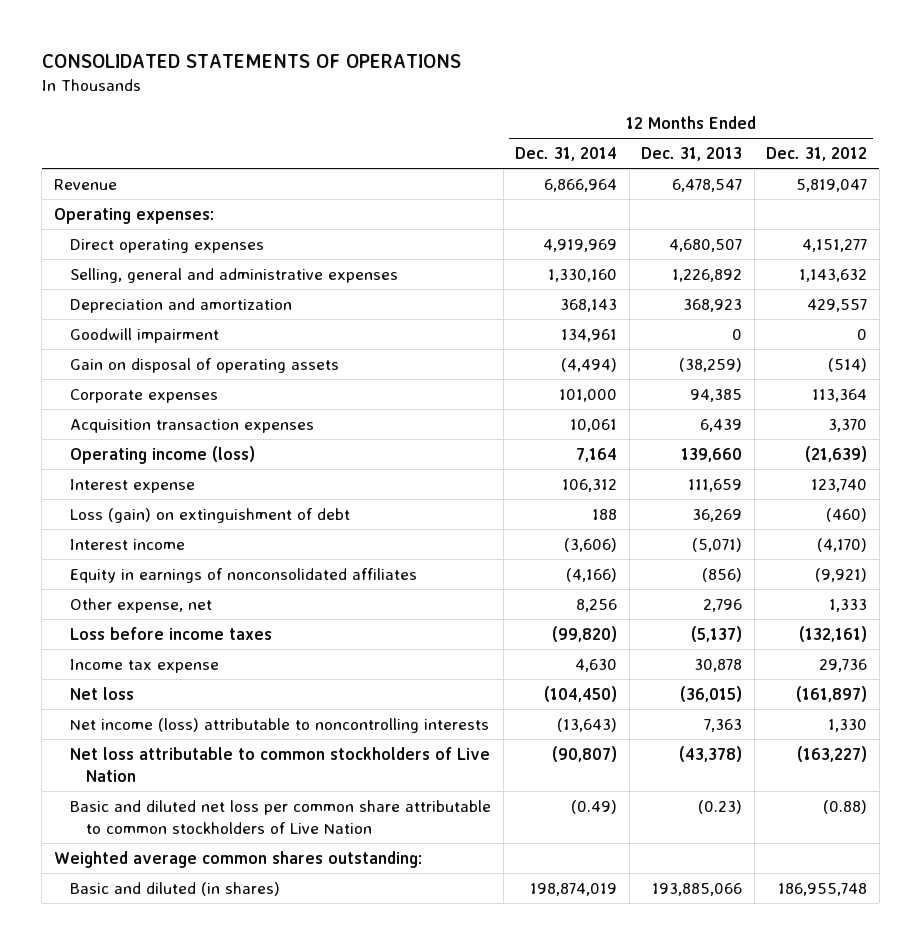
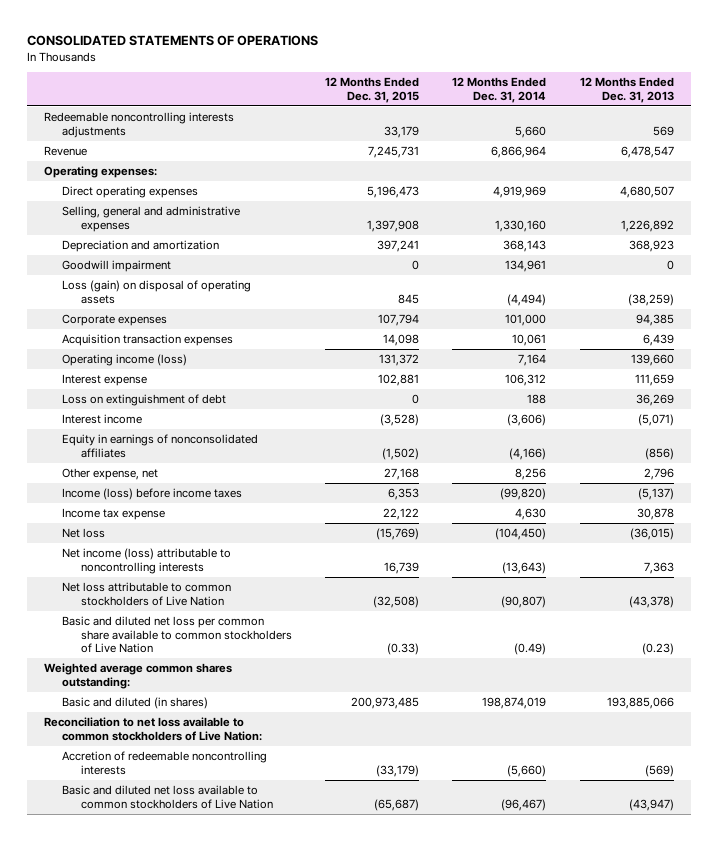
- | 12 Months Ended Dec. 31, 2014 | 12 Months Ended Dec. 31, 2013 | 12 Months Ended Dec. 31, 2012
+ | 12 Months Ended Dec. 31, 2015 | 12 Months Ended Dec. 31, 2014 | 12 Months Ended Dec. 31, 2013
+ Redeemable noncontrolling interests adjustments | 33,179 | 5,660 | 569
- Gain on disposal of operating assets | (4,494) | (38,259) | (514)
+ Loss (gain) on disposal of operating assets | 845 | (4,494) | (38,259)
- Loss (gain) on extinguishment of debt | 188 | 36,269 | (460)
+ Loss on extinguishment of debt | 0 | 188 | 36,269
- Loss before income taxes | (99,820) | (5,137) | (132,161)
+ Income (loss) before income taxes | 6,353 | (99,820) | (5,137)
- Basic and diluted net loss per common share attributable to common stockholders of Live Nation | (0.49) | (0.23) | (0.88)
+ Basic and diluted net loss per common share available to common stockholders of Live Nation | (0.33) | (0.49) | (0.23)
+ Reconciliation to net loss available to common stockholders of Live Nation:
+ Accretion of redeemable noncontrolling interests | (33,179) | (5,660) | (569)
+ Basic and diluted net loss available to common stockholders of Live Nation | (65,687) | (96,467) | (43,947)

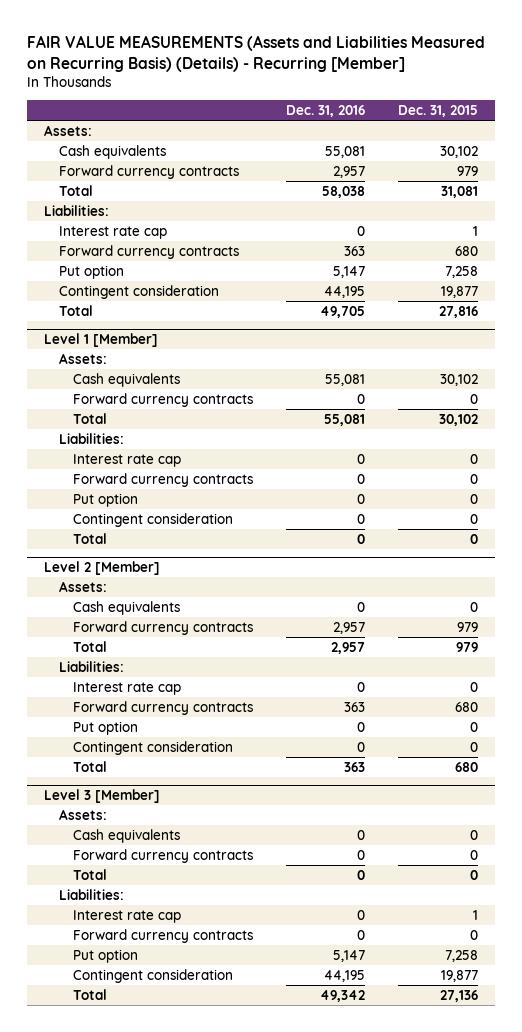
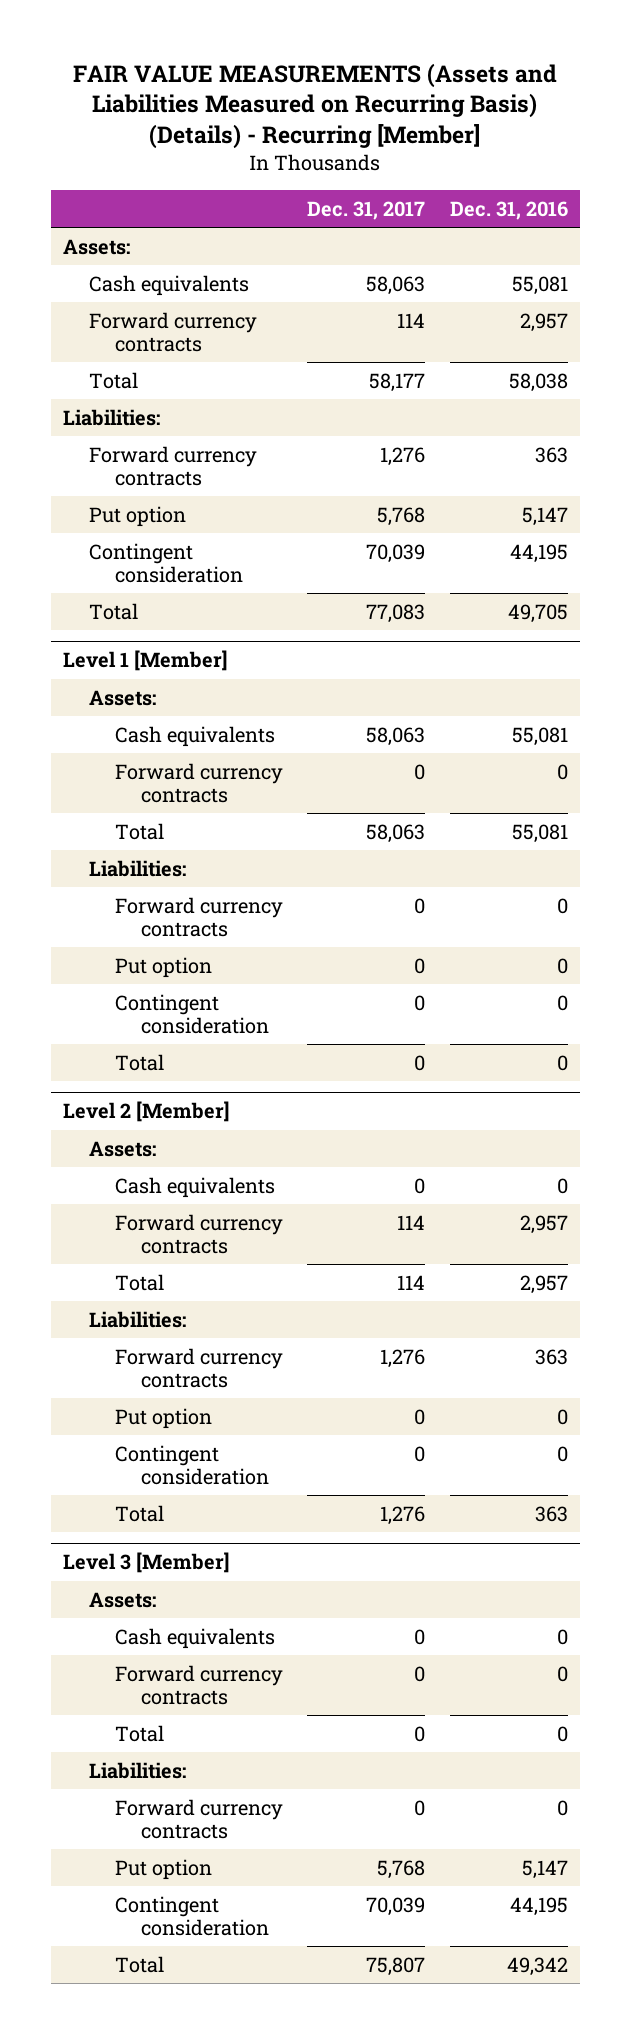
- | Dec. 31, 2016 | Dec. 31, 2015
+ | Dec. 31, 2017 | Dec. 31, 2016
- Interest rate cap | 0 | 1
@ Level 1 [Member]
- Interest rate cap | 0 | 0
@ Level 2 [Member]
- Interest rate cap | 0 | 0
@ Level 3 [Member]
- Interest rate cap | 0 | 1

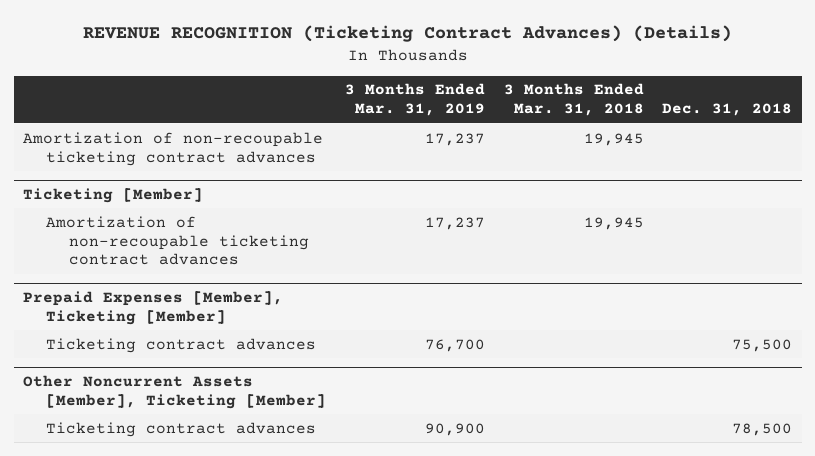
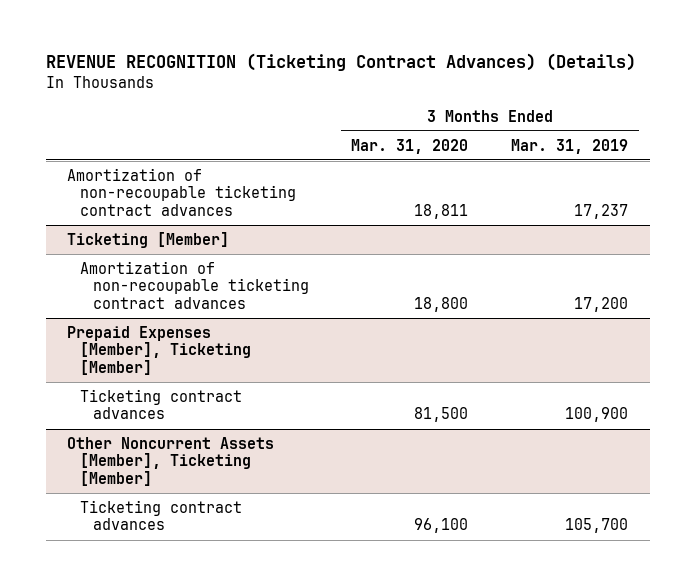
- | 3 Months Ended Mar. 31, 2019 | 3 Months Ended Mar. 31, 2018 | Dec. 31, 2018
+ | 3 Months Ended Mar. 31, 2020 | 3 Months Ended Mar. 31, 2019
@ Ticketing [Member]
- Amortization of non-recoupable ticketing contract advances | 17,237 | 19,945 |
+ Amortization of non-recoupable ticketing contract advances | 18,800 | 17,200
@ Prepaid Expenses [Member], Ticketing [Member]
- Ticketing contract advances | 76,700 | | 75,500
+ Ticketing contract advances | 81,500 | 100,900
@ Other Noncurrent Assets [Member], Ticketing [Member]
- Ticketing contract advances | 90,900 | | 78,500
+ Ticketing contract advances | 96,100 | 105,700

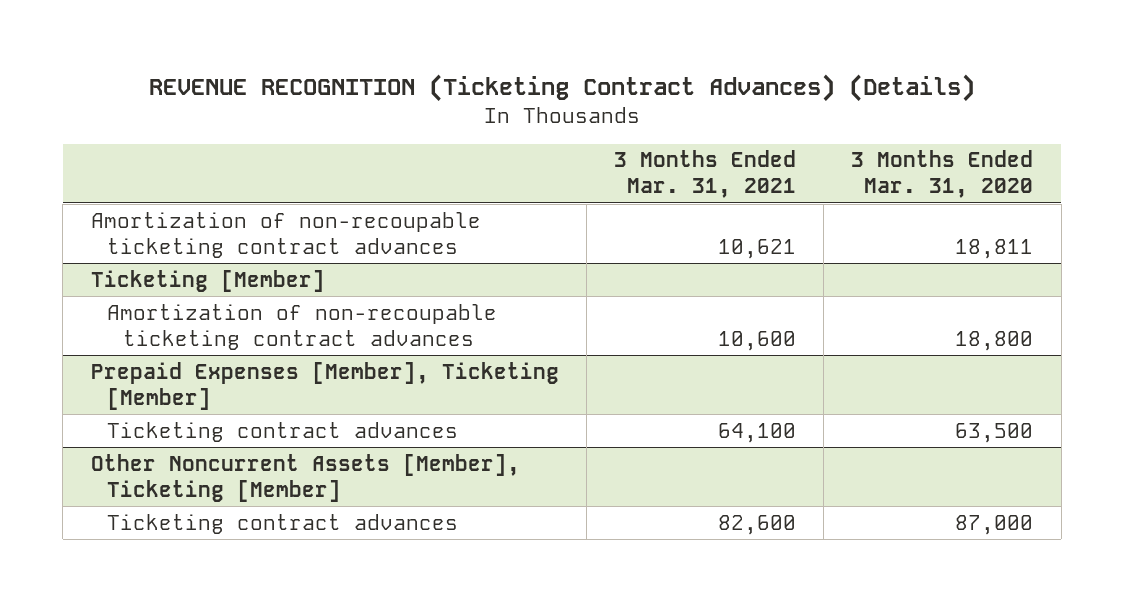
- | 3 Months Ended Mar. 31, 2020 | 3 Months Ended Mar. 31, 2019
+ | 3 Months Ended Mar. 31, 2021 | 3 Months Ended Mar. 31, 2020
@ Prepaid Expenses [Member], Ticketing [Member]
- Ticketing contract advances | 81,500 | 100,900
+ Ticketing contract advances | 64,100 | 63,500
@ Other Noncurrent Assets [Member], Ticketing [Member]
- Ticketing contract advances | 96,100 | 105,700
+ Ticketing contract advances | 82,600 | 87,000

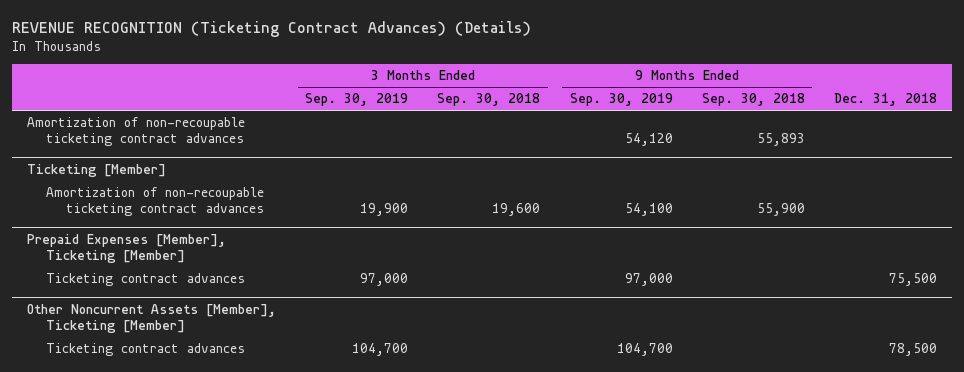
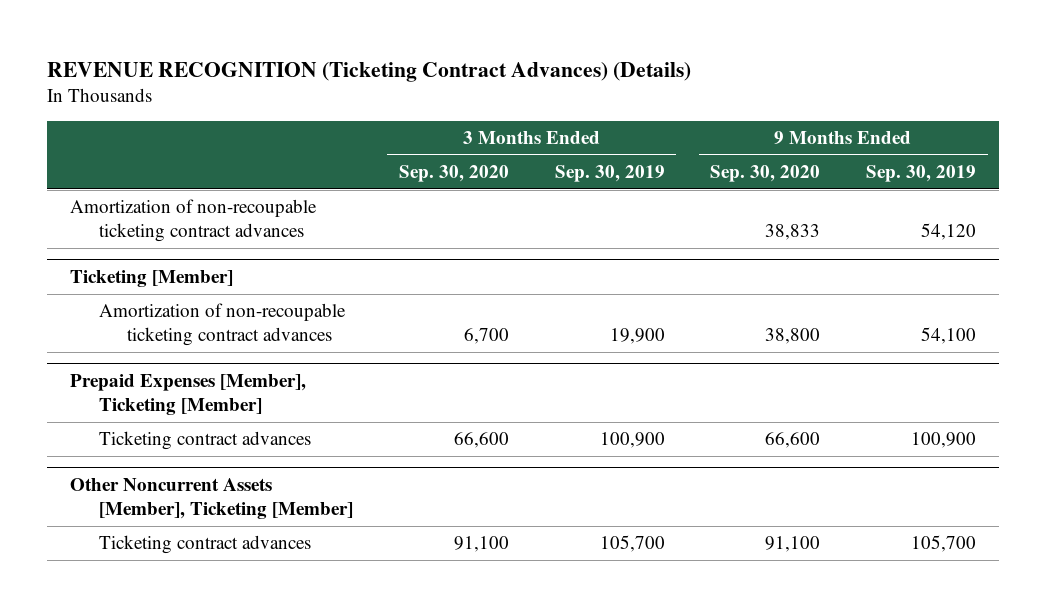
- | 3 Months Ended Sep. 30, 2019 | 3 Months Ended Sep. 30, 2018 | 9 Months Ended Sep. 30, 2019 | 9 Months Ended Sep. 30, 2018 | Dec. 31, 2018
+ | 3 Months Ended Sep. 30, 2020 | 3 Months Ended Sep. 30, 2019 | 9 Months Ended Sep. 30, 2020 | 9 Months Ended Sep. 30, 2019
@ Prepaid Expenses [Member], Ticketing [Member]
- Ticketing contract advances | 97,000 | | 97,000 | | 75,500
+ Ticketing contract advances | 66,600 | 100,900 | 66,600 | 100,900
@ Other Noncurrent Assets [Member], Ticketing [Member]
- Ticketing contract advances | 104,700 | | 104,700 | | 78,500
+ Ticketing contract advances | 91,100 | 105,700 | 91,100 | 105,700

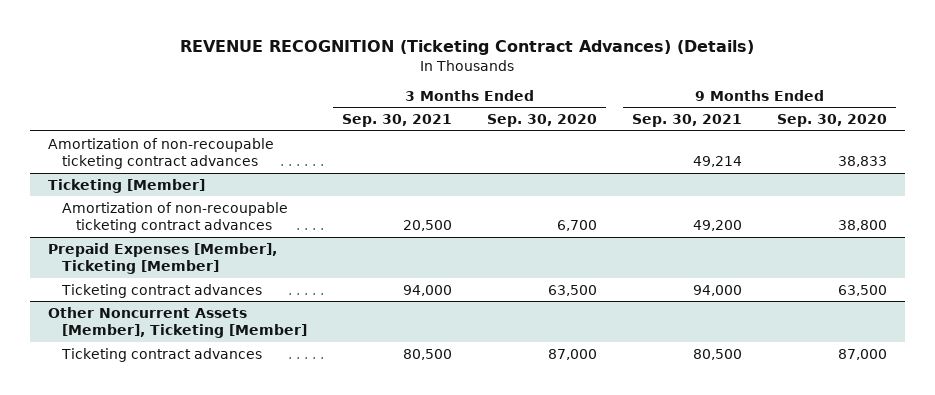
- | 3 Months Ended Sep. 30, 2020 | 3 Months Ended Sep. 30, 2019 | 9 Months Ended Sep. 30, 2020 | 9 Months Ended Sep. 30, 2019
+ | 3 Months Ended Sep. 30, 2021 | 3 Months Ended Sep. 30, 2020 | 9 Months Ended Sep. 30, 2021 | 9 Months Ended Sep. 30, 2020
@ Prepaid Expenses [Member], Ticketing [Member]
- Ticketing contract advances | 66,600 | 100,900 | 66,600 | 100,900
+ Ticketing contract advances | 94,000 | 63,500 | 94,000 | 63,500
@ Other Noncurrent Assets [Member], Ticketing [Member]
- Ticketing contract advances | 91,100 | 105,700 | 91,100 | 105,700
+ Ticketing contract advances | 80,500 | 87,000 | 80,500 | 87,000

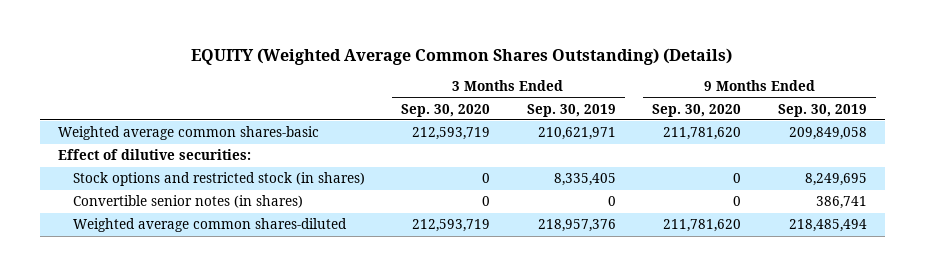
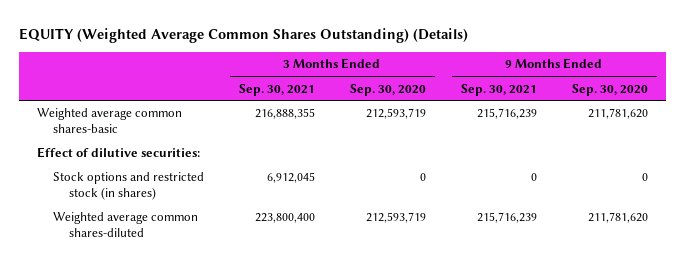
- | 3 Months Ended Sep. 30, 2020 | 3 Months Ended Sep. 30, 2019 | 9 Months Ended Sep. 30, 2020 | 9 Months Ended Sep. 30, 2019
+ | 3 Months Ended Sep. 30, 2021 | 3 Months Ended Sep. 30, 2020 | 9 Months Ended Sep. 30, 2021 | 9 Months Ended Sep. 30, 2020
- Convertible senior notes (in shares) | 0 | 0 | 0 | 386,741

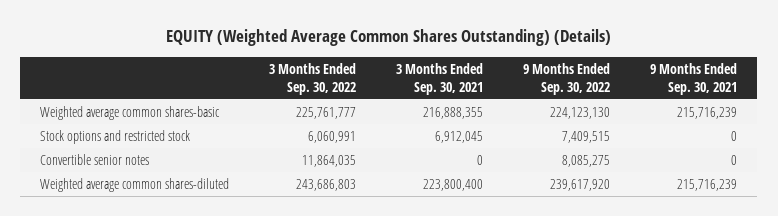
- | 3 Months Ended Sep. 30, 2021 | 3 Months Ended Sep. 30, 2020 | 9 Months Ended Sep. 30, 2021 | 9 Months Ended Sep. 30, 2020
+ | 3 Months Ended Sep. 30, 2022 | 3 Months Ended Sep. 30, 2021 | 9 Months Ended Sep. 30, 2022 | 9 Months Ended Sep. 30, 2021
- Effect of dilutive securities:
- Stock options and restricted stock (in shares) | 6,912,045 | 0 | 0 | 0
+ Stock options and restricted stock | 6,060,991 | 6,912,045 | 7,409,515 | 0
+ Convertible senior notes | 11,864,035 | 0 | 8,085,275 | 0

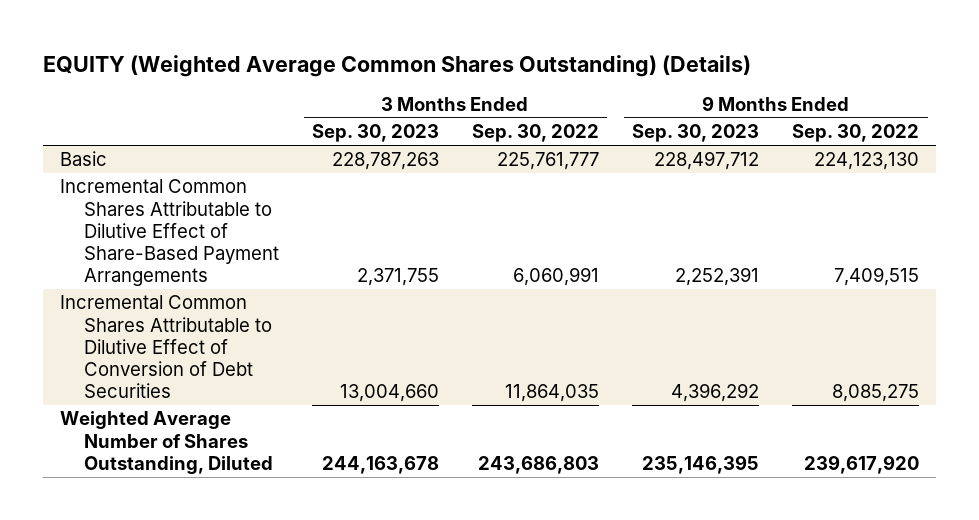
- | 3 Months Ended Sep. 30, 2022 | 3 Months Ended Sep. 30, 2021 | 9 Months Ended Sep. 30, 2022 | 9 Months Ended Sep. 30, 2021
+ | 3 Months Ended Sep. 30, 2023 | 3 Months Ended Sep. 30, 2022 | 9 Months Ended Sep. 30, 2023 | 9 Months Ended Sep. 30, 2022
- Weighted average common shares-basic | 225,761,777 | 216,888,355 | 224,123,130 | 215,716,239
- Stock options and restricted stock | 6,060,991 | 6,912,045 | 7,409,515 | 0
- Convertible senior notes | 11,864,035 | 0 | 8,085,275 | 0
- Weighted average common shares-diluted | 243,686,803 | 223,800,400 | 239,617,920 | 215,716,239
+ Basic | 228,787,263 | 225,761,777 | 228,497,712 | 224,123,130
+ Incremental Common Shares Attributable to Dilutive Effect of Share-Based Payment Arrangements | 2,371,755 | 6,060,991 | 2,252,391 | 7,409,515
+ Incremental Common Shares Attributable to Dilutive Effect of Conversion of Debt Securities | 13,004,660 | 11,864,035 | 4,396,292 | 8,085,275
+ Weighted Average Number of Shares Outstanding, Diluted | 244,163,678 | 243,686,803 | 235,146,395 | 239,617,920

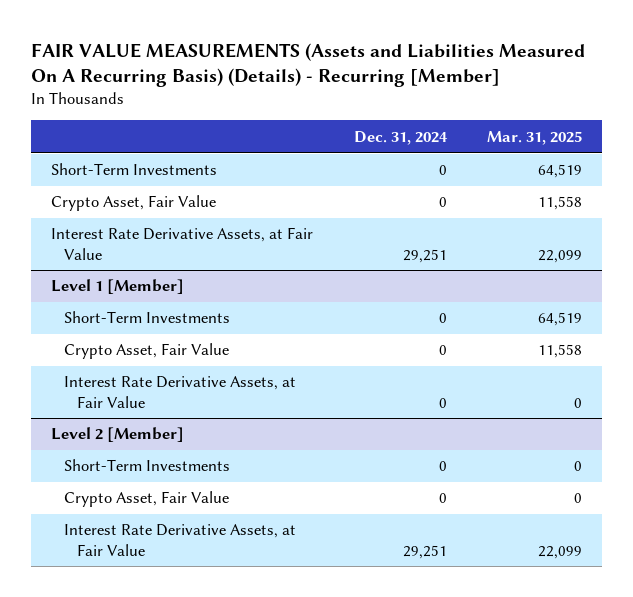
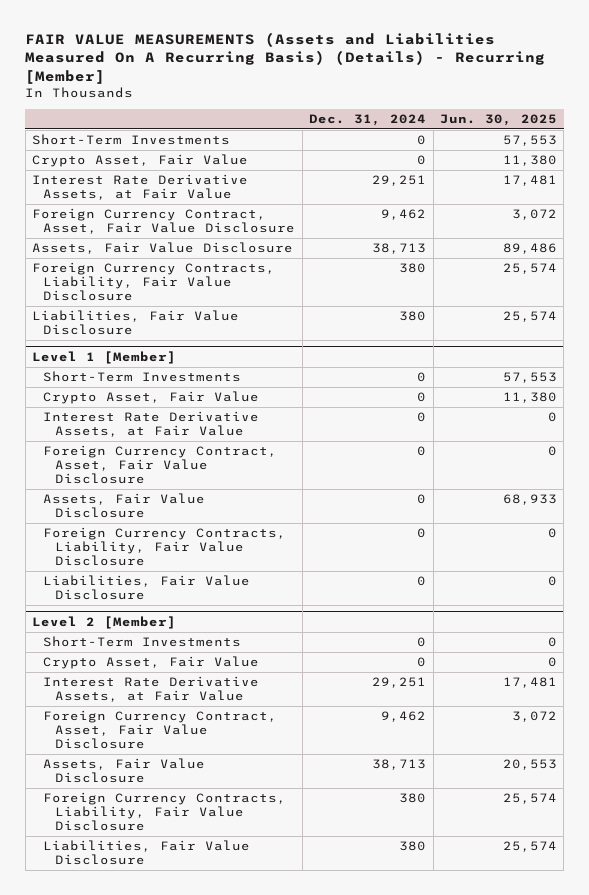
- | Dec. 31, 2024 | Mar. 31, 2025
+ | Dec. 31, 2024 | Jun. 30, 2025
+ Foreign Currency Contract, Asset, Fair Value Disclosure | 9,462 | 3,072
+ Assets, Fair Value Disclosure | 38,713 | 89,486
+ Foreign Currency Contracts, Liability, Fair Value Disclosure | 380 | 25,574
+ Liabilities, Fair Value Disclosure | 380 | 25,574
@ Level 1 [Member]
+ Foreign Currency Contract, Asset, Fair Value Disclosure | 0 | 0
+ Assets, Fair Value Disclosure | 0 | 68,933
+ Foreign Currency Contracts, Liability, Fair Value Disclosure | 0 | 0
+ Liabilities, Fair Value Disclosure | 0 | 0
@ Level 2 [Member]
+ Foreign Currency Contract, Asset, Fair Value Disclosure | 9,462 | 3,072
+ Assets, Fair Value Disclosure | 38,713 | 20,553
+ Foreign Currency Contracts, Liability, Fair Value Disclosure | 380 | 25,574
+ Liabilities, Fair Value Disclosure | 380 | 25,574

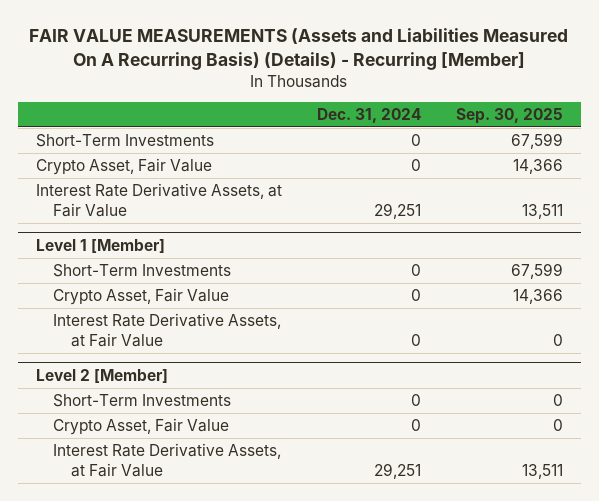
- | Dec. 31, 2024 | Jun. 30, 2025
+ | Dec. 31, 2024 | Sep. 30, 2025
- Foreign Currency Contract, Asset, Fair Value Disclosure | 9,462 | 3,072
- Assets, Fair Value Disclosure | 38,713 | 89,486
- Foreign Currency Contracts, Liability, Fair Value Disclosure | 380 | 25,574
- Liabilities, Fair Value Disclosure | 380 | 25,574
@ Level 1 [Member]
- Foreign Currency Contract, Asset, Fair Value Disclosure | 0 | 0
- Assets, Fair Value Disclosure | 0 | 68,933
- Foreign Currency Contracts, Liability, Fair Value Disclosure | 0 | 0
- Liabilities, Fair Value Disclosure | 0 | 0
@ Level 2 [Member]
- Foreign Currency Contract, Asset, Fair Value Disclosure | 9,462 | 3,072
- Assets, Fair Value Disclosure | 38,713 | 20,553
- Foreign Currency Contracts, Liability, Fair Value Disclosure | 380 | 25,574
- Liabilities, Fair Value Disclosure | 380 | 25,574

